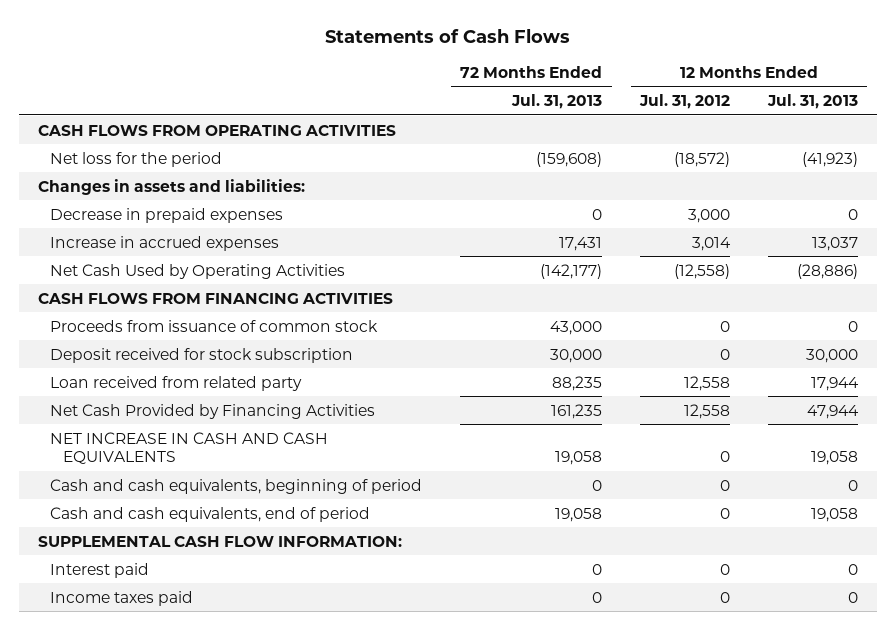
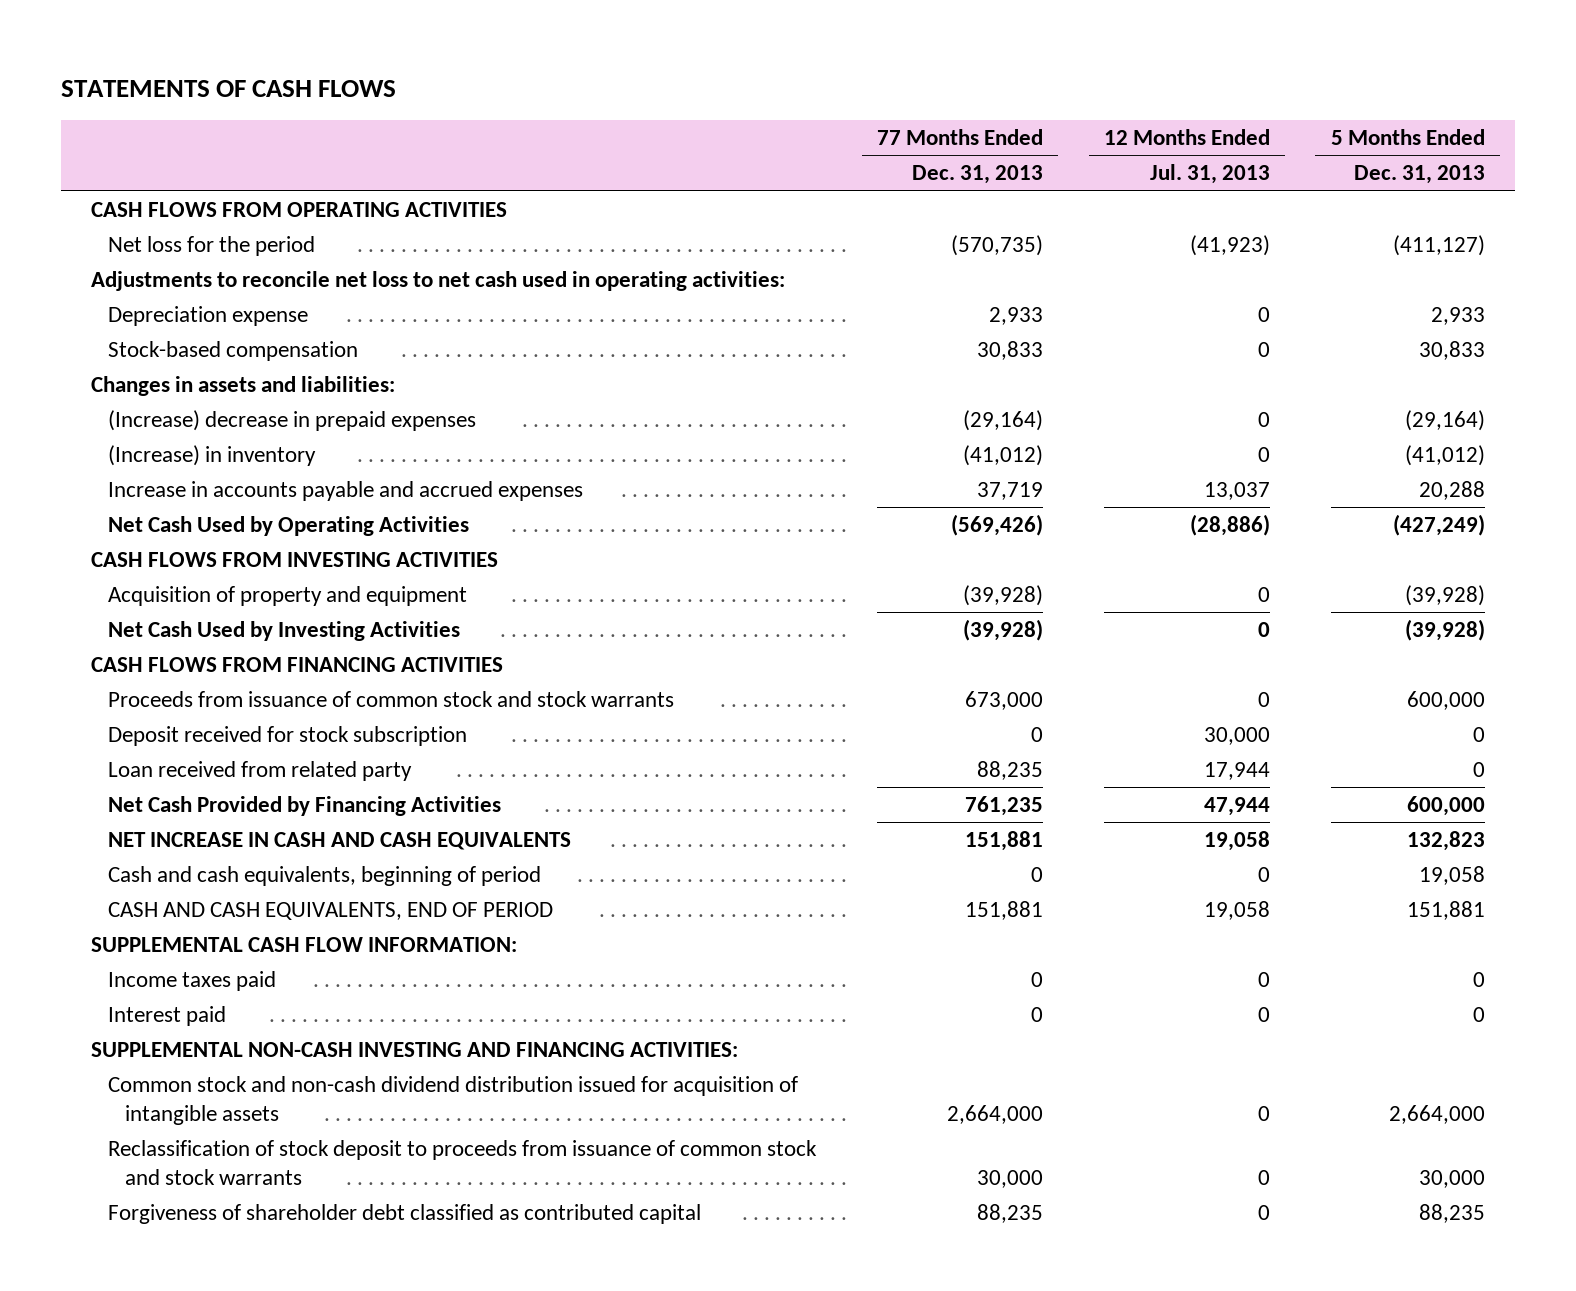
- Statements of Cash Flows
+ STATEMENTS OF CASH FLOWS
- | 72 Months Ended Jul. 31, 2013 | 12 Months Ended Jul. 31, 2012 | 12 Months Ended Jul. 31, 2013
+ | 77 Months Ended Dec. 31, 2013 | 12 Months Ended Jul. 31, 2013 | 5 Months Ended Dec. 31, 2013
+ Adjustments to reconcile net loss to net cash used in operating activities:
+ Depreciation expense | 2,933 | 0 | 2,933
+ Stock-based compensation | 30,833 | 0 | 30,833
- Decrease in prepaid expenses | 0 | 3,000 | 0
- Increase in accrued expenses | 17,431 | 3,014 | 13,037
+ (Increase) decrease in prepaid expenses | (29,164) | 0 | (29,164)
+ (Increase) in inventory | (41,012) | 0 | (41,012)
+ Increase in accounts payable and accrued expenses | 37,719 | 13,037 | 20,288
+ CASH FLOWS FROM INVESTING ACTIVITIES
+ Acquisition of property and equipment | (39,928) | 0 | (39,928)
+ Net Cash Used by Investing Activities | (39,928) | 0 | (39,928)
- Proceeds from issuance of common stock | 43,000 | 0 | 0
+ Proceeds from issuance of common stock and stock warrants | 673,000 | 0 | 600,000
- Cash and cash equivalents, end of period | 19,058 | 0 | 19,058
+ CASH AND CASH EQUIVALENTS, END OF PERIOD | 151,881 | 19,058 | 151,881
moved down: Interest paid | 0 | 0 | 0
+ SUPPLEMENTAL NON-CASH INVESTING AND FINANCING ACTIVITIES:
+ Common stock and non-cash dividend distribution issued for acquisition of intangible assets | 2,664,000 | 0 | 2,664,000
+ Reclassification of stock deposit to proceeds from issuance of common stock and stock warrants | 30,000 | 0 | 30,000
+ Forgiveness of shareholder debt classified as contributed capital | 88,235 | 0 | 88,235

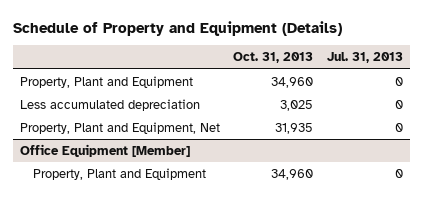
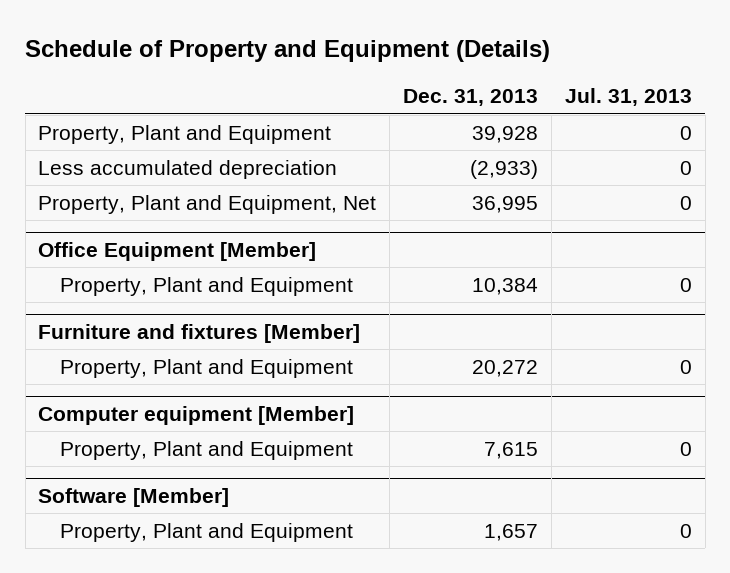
- | Oct. 31, 2013 | Jul. 31, 2013
+ | Dec. 31, 2013 | Jul. 31, 2013
+ Furniture and fixtures [Member]
+ Property, Plant and Equipment | 20,272 | 0
+ Computer equipment [Member]
+ Property, Plant and Equipment | 7,615 | 0
+ Software [Member]
+ Property, Plant and Equipment | 1,657 | 0

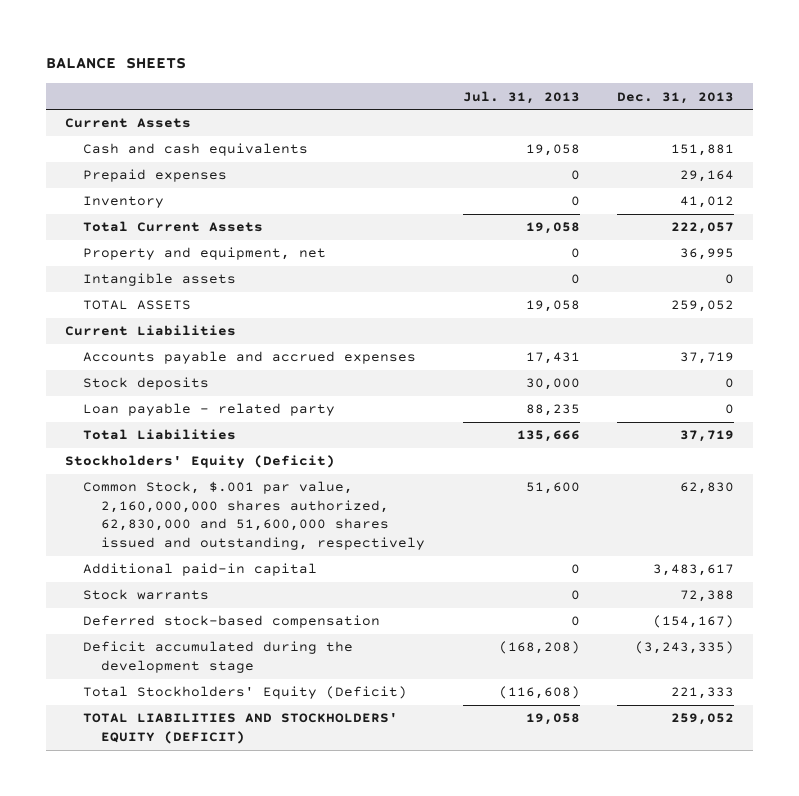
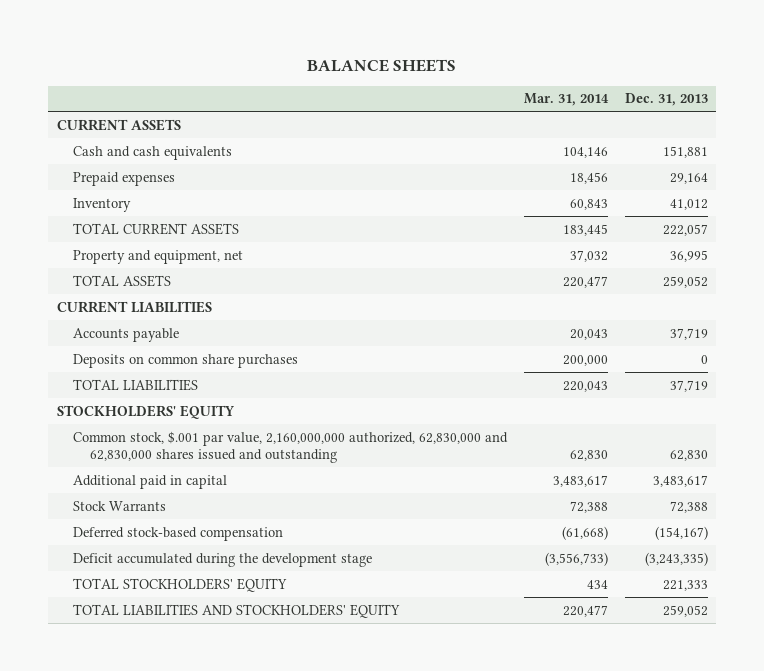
- | Jul. 31, 2013 | Dec. 31, 2013
+ | Mar. 31, 2014 | Dec. 31, 2013
- Current Assets
+ CURRENT ASSETS
- Total Current Assets | 19,058 | 222,057
+ TOTAL CURRENT ASSETS | 183,445 | 222,057
- Intangible assets | 0 | 0
- Current Liabilities
- Accounts payable and accrued expenses | 17,431 | 37,719
- Stock deposits | 30,000 | 0
- Loan payable - related party | 88,235 | 0
- Total Liabilities | 135,666 | 37,719
- Stockholders' Equity (Deficit)
- Common Stock, $.001 par value, 2,160,000,000 shares authorized, 62,830,000 and 51,600,000 shares issued and outstanding, respectively | 51,600 | 62,830
- Additional paid-in capital | 0 | 3,483,617
- Stock warrants | 0 | 72,388
+ CURRENT LIABILITIES
+ Accounts payable | 20,043 | 37,719
+ Deposits on common share purchases | 200,000 | 0
+ TOTAL LIABILITIES | 220,043 | 37,719
+ STOCKHOLDERS' EQUITY
+ Common stock, $.001 par value, 2,160,000,000 authorized, 62,830,000 and 62,830,000 shares issued and outstanding | 62,830 | 62,830
+ Additional paid in capital | 3,483,617 | 3,483,617
+ Stock Warrants | 72,388 | 72,388
- Total Stockholders' Equity (Deficit) | (116,608) | 221,333
- TOTAL LIABILITIES AND STOCKHOLDERS' EQUITY (DEFICIT) | 19,058 | 259,052
+ TOTAL STOCKHOLDERS' EQUITY | 434 | 221,333
+ TOTAL LIABILITIES AND STOCKHOLDERS' EQUITY | 220,477 | 259,052

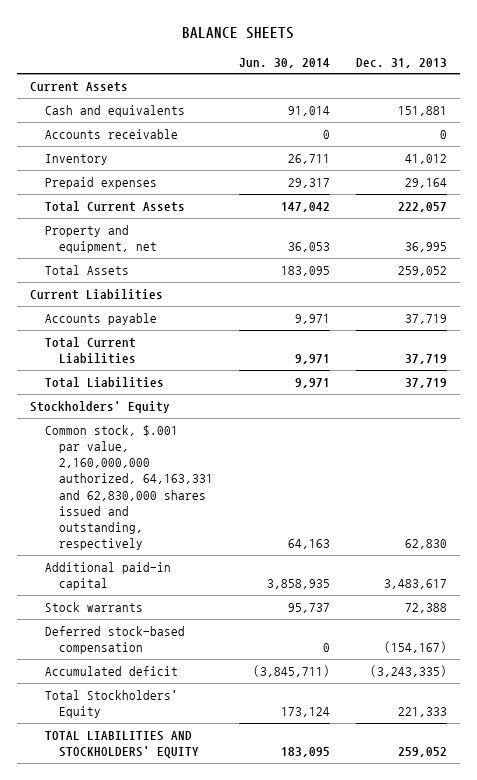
- | Mar. 31, 2014 | Dec. 31, 2013
+ | Jun. 30, 2014 | Dec. 31, 2013
- CURRENT ASSETS
- Cash and cash equivalents | 104,146 | 151,881
+ Current Assets
+ Cash and equivalents | 91,014 | 151,881
+ Accounts receivable | 0 | 0
- TOTAL CURRENT ASSETS | 183,445 | 222,057
moved down: Prepaid expenses | 29,317 | 29,164
+ Total Current Assets | 147,042 | 222,057
- TOTAL ASSETS | 220,477 | 259,052
- CURRENT LIABILITIES
+ Total Assets | 183,095 | 259,052
+ Current Liabilities
- Deposits on common share purchases | 200,000 | 0
- TOTAL LIABILITIES | 220,043 | 37,719
- STOCKHOLDERS' EQUITY
- Common stock, $.001 par value, 2,160,000,000 authorized, 62,830,000 and 62,830,000 shares issued and outstanding | 62,830 | 62,830
- Additional paid in capital | 3,483,617 | 3,483,617
- Stock Warrants | 72,388 | 72,388
+ Total Current Liabilities | 9,971 | 37,719
+ Total Liabilities | 9,971 | 37,719
+ Stockholders' Equity
+ Common stock, $.001 par value, 2,160,000,000 authorized, 64,163,331 and 62,830,000 shares issued and outstanding, respectively | 64,163 | 62,830
+ Additional paid-in capital | 3,858,935 | 3,483,617
+ Stock warrants | 95,737 | 72,388
- Deficit accumulated during the development stage | (3,556,733) | (3,243,335)
- TOTAL STOCKHOLDERS' EQUITY | 434 | 221,333
+ Accumulated deficit | (3,845,711) | (3,243,335)
+ Total Stockholders' Equity | 173,124 | 221,333

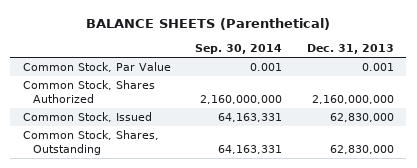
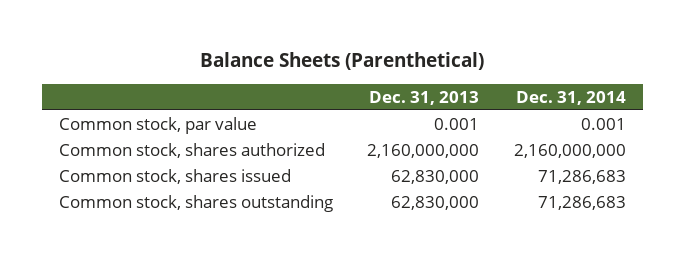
- BALANCE SHEETS (Parenthetical)
+ Balance Sheets (Parenthetical)
- | Sep. 30, 2014 | Dec. 31, 2013
+ | Dec. 31, 2013 | Dec. 31, 2014
- Common Stock, Par Value | 0.001 | 0.001
- Common Stock, Shares Authorized | 2,160,000,000 | 2,160,000,000
- Common Stock, Issued | 64,163,331 | 62,830,000
- Common Stock, Shares, Outstanding | 64,163,331 | 62,830,000
+ Common stock, par value | 0.001 | 0.001
+ Common stock, shares authorized | 2,160,000,000 | 2,160,000,000
+ Common stock, shares issued | 62,830,000 | 71,286,683
+ Common stock, shares outstanding | 62,830,000 | 71,286,683

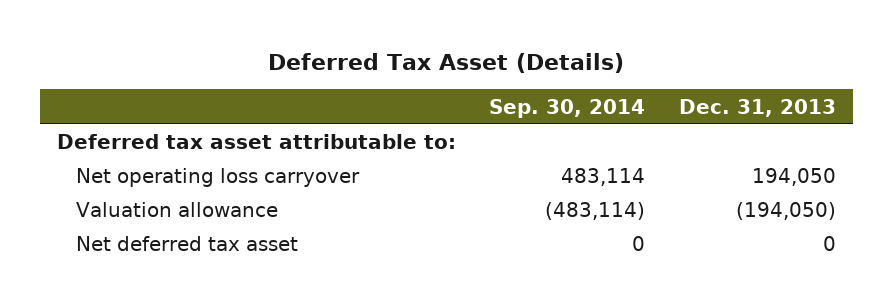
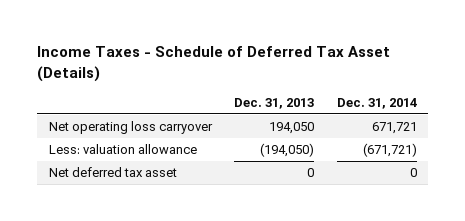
- Deferred Tax Asset (Details)
+ Income Taxes - Schedule of Deferred Tax Asset (Details)
- | Sep. 30, 2014 | Dec. 31, 2013
+ | Dec. 31, 2013 | Dec. 31, 2014
- Deferred tax asset attributable to:
- Valuation allowance | (483,114) | (194,050)
+ Less: valuation allowance | (194,050) | (671,721)

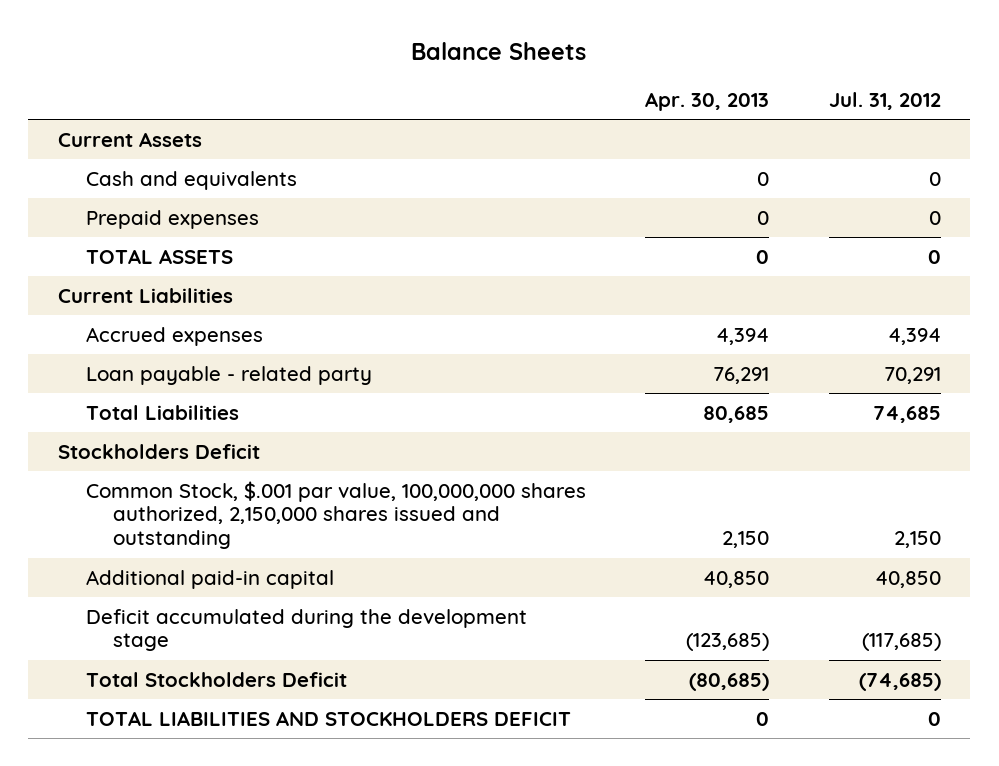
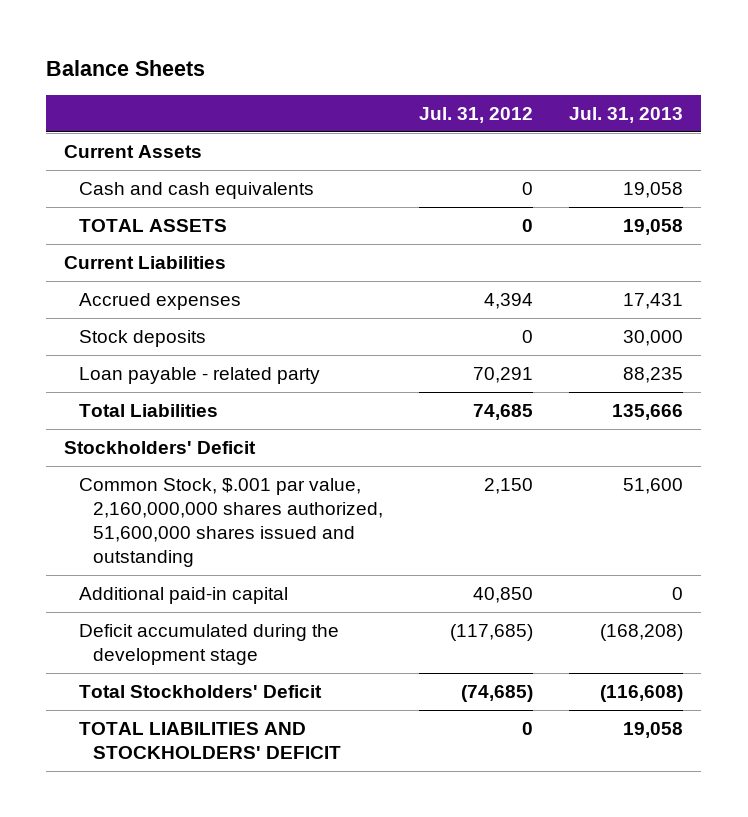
- | Apr. 30, 2013 | Jul. 31, 2012
+ | Jul. 31, 2012 | Jul. 31, 2013
- Cash and equivalents | 0 | 0
- Prepaid expenses | 0 | 0
+ Cash and cash equivalents | 0 | 19,058
+ Stock deposits | 0 | 30,000
- Stockholders Deficit
- Common Stock, $.001 par value, 100,000,000 shares authorized, 2,150,000 shares issued and outstanding | 2,150 | 2,150
+ Stockholders' Deficit
+ Common Stock, $.001 par value, 2,160,000,000 shares authorized, 51,600,000 shares issued and outstanding | 2,150 | 51,600
- Total Stockholders Deficit | (80,685) | (74,685)
- TOTAL LIABILITIES AND STOCKHOLDERS DEFICIT | 0 | 0
+ Total Stockholders' Deficit | (74,685) | (116,608)
+ TOTAL LIABILITIES AND STOCKHOLDERS' DEFICIT | 0 | 19,058

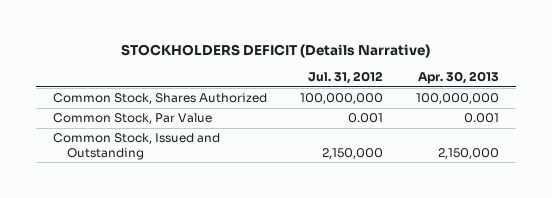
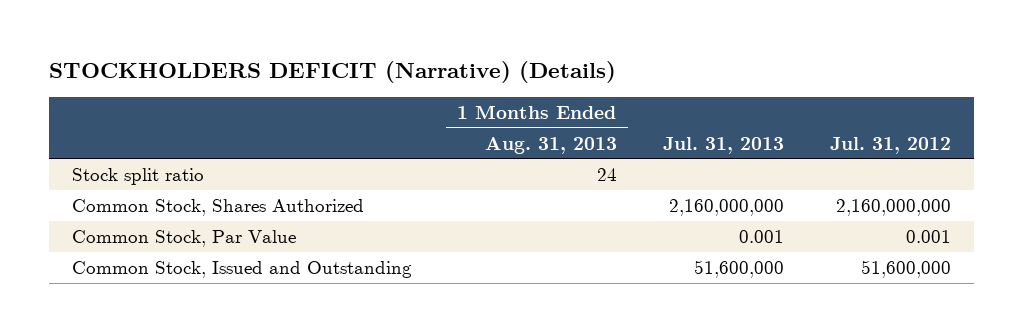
- STOCKHOLDERS DEFICIT (Details Narrative)
+ STOCKHOLDERS DEFICIT (Narrative) (Details)
- | Jul. 31, 2012 | Apr. 30, 2013
+ | 1 Months Ended Aug. 31, 2013 | Jul. 31, 2013 | Jul. 31, 2012
- Common Stock, Shares Authorized | 100,000,000 | 100,000,000
+ Stock split ratio | 24 | |
+ Common Stock, Shares Authorized | | 2,160,000,000 | 2,160,000,000
- Common Stock, Issued and Outstanding | 2,150,000 | 2,150,000
+ Common Stock, Issued and Outstanding | | 51,600,000 | 51,600,000

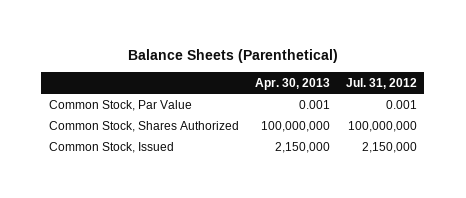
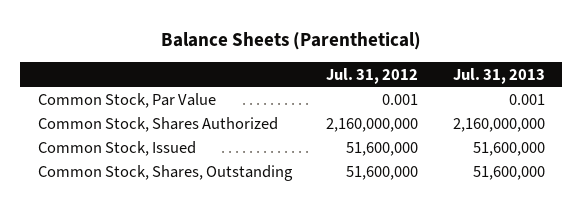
- | Apr. 30, 2013 | Jul. 31, 2012
+ | Jul. 31, 2012 | Jul. 31, 2013
- Common Stock, Shares Authorized | 100,000,000 | 100,000,000
- Common Stock, Issued | 2,150,000 | 2,150,000
+ Common Stock, Shares Authorized | 2,160,000,000 | 2,160,000,000
+ Common Stock, Issued | 51,600,000 | 51,600,000
+ Common Stock, Shares, Outstanding | 51,600,000 | 51,600,000

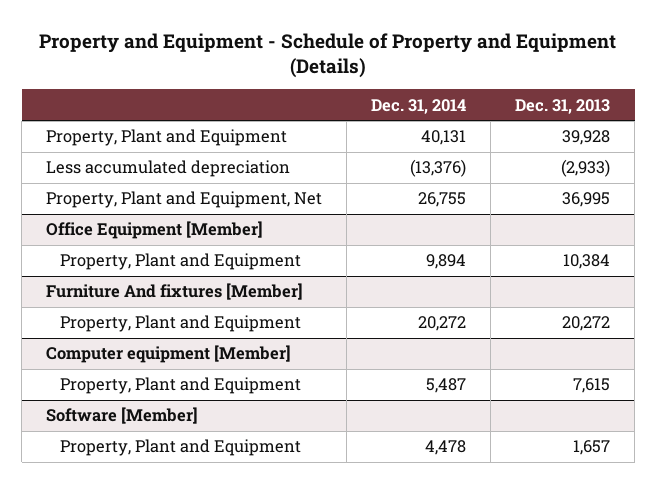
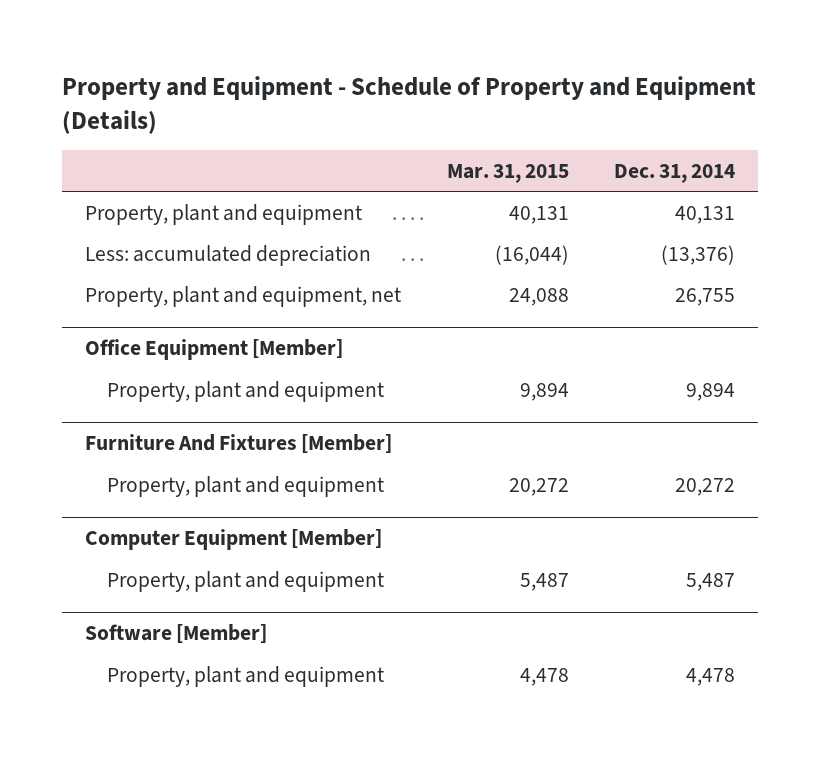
- | Dec. 31, 2014 | Dec. 31, 2013
+ | Mar. 31, 2015 | Dec. 31, 2014
- Property, Plant and Equipment | 40,131 | 39,928
- Less accumulated depreciation | (13,376) | (2,933)
- Property, Plant and Equipment, Net | 26,755 | 36,995
+ Property, plant and equipment | 40,131 | 40,131
+ Less: accumulated depreciation | (16,044) | (13,376)
+ Property, plant and equipment, net | 24,088 | 26,755
@ Office Equipment [Member]
- Property, Plant and Equipment | 9,894 | 10,384
- Furniture And fixtures [Member]
- Property, Plant and Equipment | 20,272 | 20,272
- Computer equipment [Member]
- Property, Plant and Equipment | 5,487 | 7,615
@ Office Equipment [Member]
+ Property, plant and equipment | 9,894 | 9,894
+ Furniture And Fixtures [Member]
+ Property, plant and equipment | 20,272 | 20,272
+ Computer Equipment [Member]
+ Property, plant and equipment | 5,487 | 5,487
@ Software [Member]
- Property, Plant and Equipment | 4,478 | 1,657
+ Property, plant and equipment | 4,478 | 4,478

